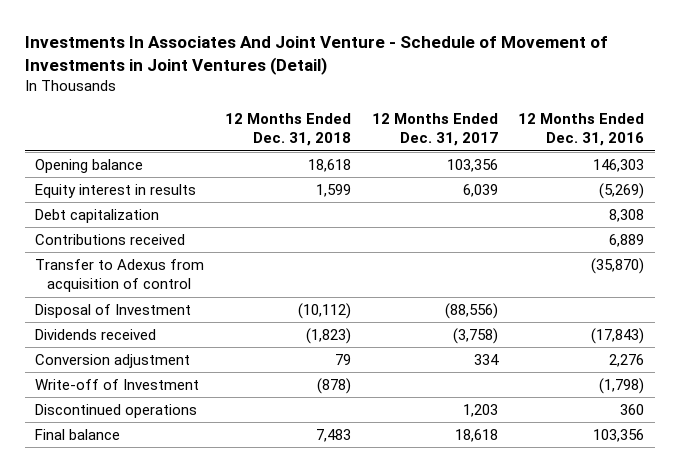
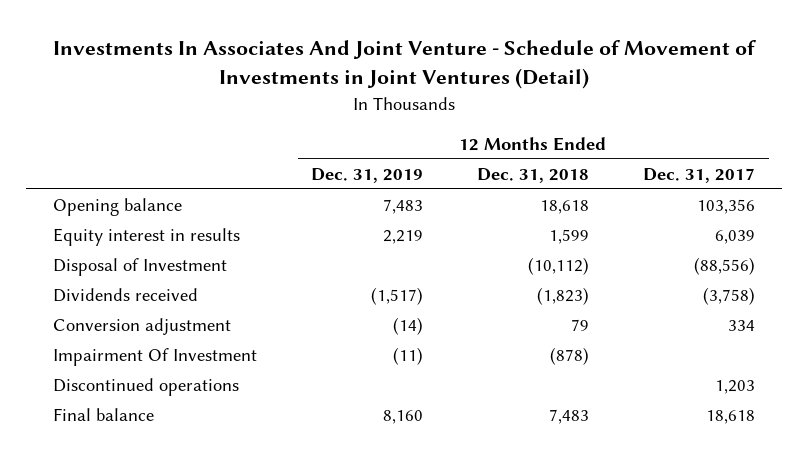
- | 12 Months Ended Dec. 31, 2018 | 12 Months Ended Dec. 31, 2017 | 12 Months Ended Dec. 31, 2016
+ | 12 Months Ended Dec. 31, 2019 | 12 Months Ended Dec. 31, 2018 | 12 Months Ended Dec. 31, 2017
- Debt capitalization | | | 8,308
- Contributions received | | | 6,889
- Transfer to Adexus from acquisition of control | | | (35,870)
- Write-off of Investment | (878) | | (1,798)
+ Impairment Of Investment | (11) | (878) |

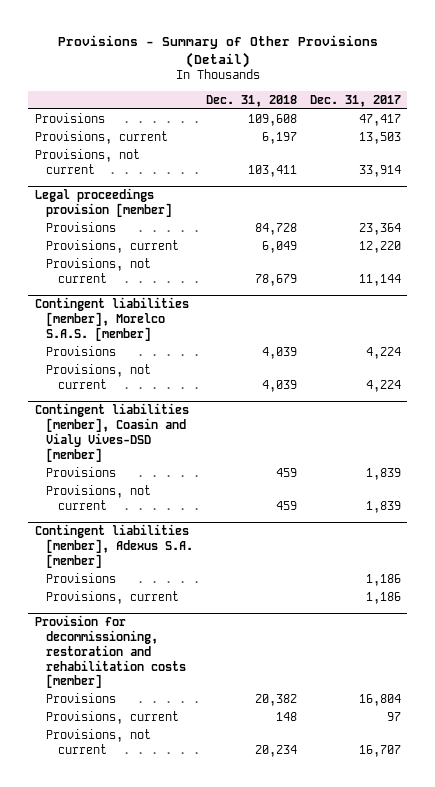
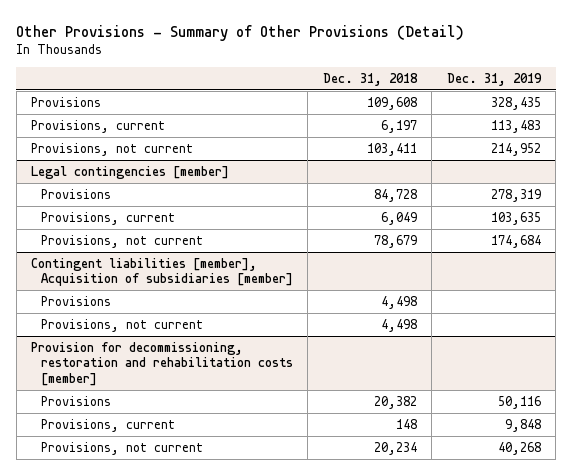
- Provisions - Summary of Other Provisions (Detail)
+ Other Provisions - Summary of Other Provisions (Detail)
- | Dec. 31, 2018 | Dec. 31, 2017
+ | Dec. 31, 2018 | Dec. 31, 2019
- Legal proceedings provision [member]
+ Legal contingencies [member]
- Contingent liabilities [member], Morelco S.A.S. [member]
- Provisions | 4,039 | 4,224
- Provisions, not current | 4,039 | 4,224
- Contingent liabilities [member], Coasin and Vialy Vives-DSD [member]
- Provisions | 459 | 1,839
- Provisions, not current | 459 | 1,839
- Contingent liabilities [member], Adexus S.A. [member]
- Provisions | | 1,186
- Provisions, current | | 1,186
+ Contingent liabilities [member], Acquisition of subsidiaries [member]
+ Provisions | 4,498 |
+ Provisions, not current | 4,498 |

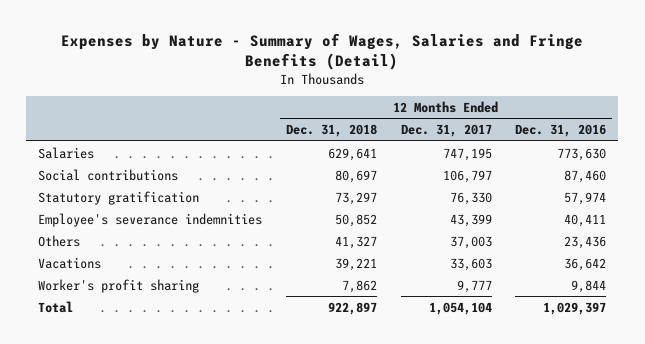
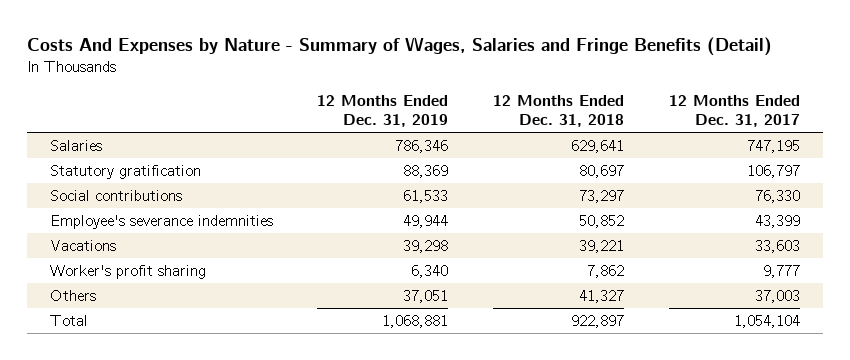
- Expenses by Nature - Summary of Wages, Salaries and Fringe Benefits (Detail)
+ Costs And Expenses by Nature - Summary of Wages, Salaries and Fringe Benefits (Detail)
- | 12 Months Ended Dec. 31, 2018 | 12 Months Ended Dec. 31, 2017 | 12 Months Ended Dec. 31, 2016
+ | 12 Months Ended Dec. 31, 2019 | 12 Months Ended Dec. 31, 2018 | 12 Months Ended Dec. 31, 2017
- Social contributions | 80,697 | 106,797 | 87,460
- Statutory gratification | 73,297 | 76,330 | 57,974
+ Statutory gratification | 88,369 | 80,697 | 106,797
+ Social contributions | 61,533 | 73,297 | 76,330
moved down: Others | 37,051 | 41,327 | 37,003

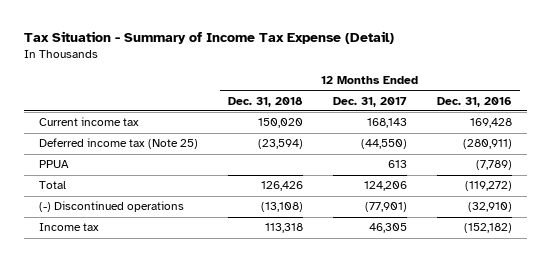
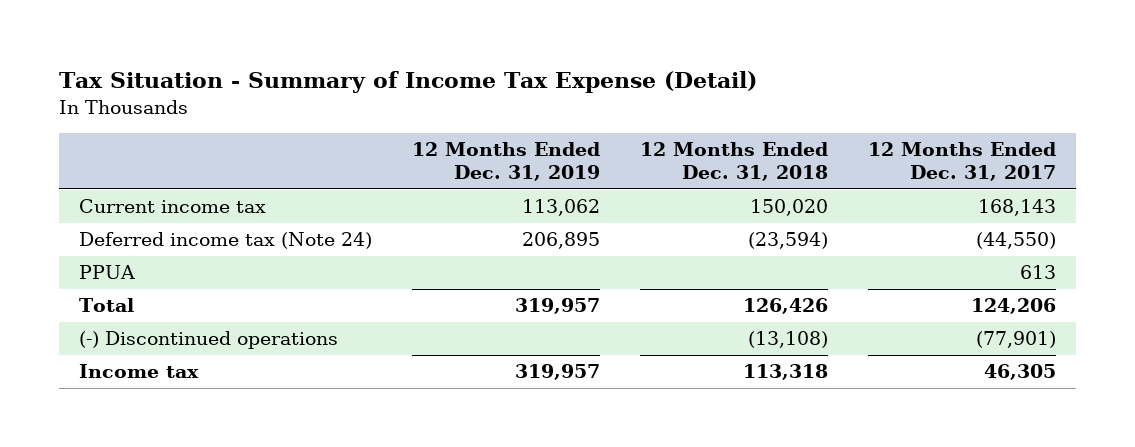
- | 12 Months Ended Dec. 31, 2018 | 12 Months Ended Dec. 31, 2017 | 12 Months Ended Dec. 31, 2016
+ | 12 Months Ended Dec. 31, 2019 | 12 Months Ended Dec. 31, 2018 | 12 Months Ended Dec. 31, 2017
- Deferred income tax (Note 25) | (23,594) | (44,550) | (280,911)
+ Deferred income tax (Note 24) | 206,895 | (23,594) | (44,550)

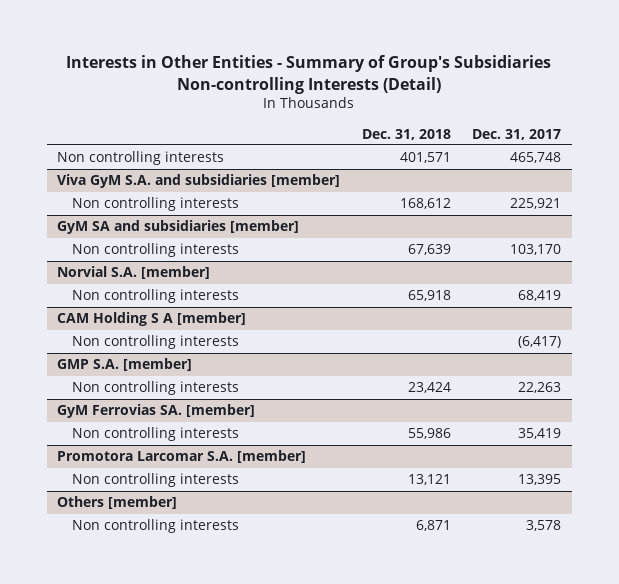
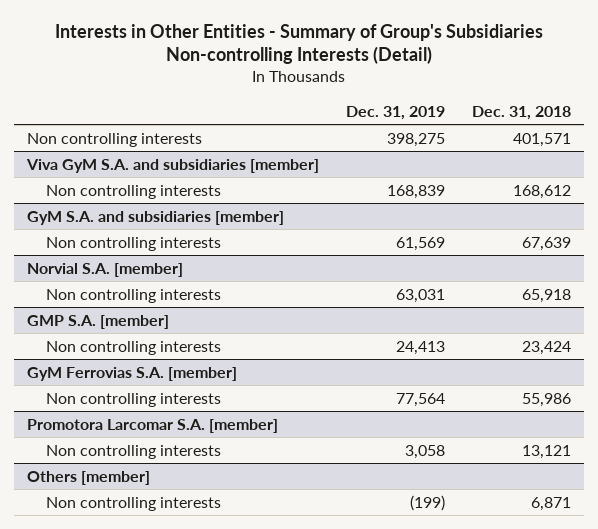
- | Dec. 31, 2018 | Dec. 31, 2017
+ | Dec. 31, 2019 | Dec. 31, 2018
- GyM SA and subsidiaries [member]
+ GyM S.A. and subsidiaries [member]
- CAM Holding S A [member]
- Non controlling interests | | (6,417)
- GyM Ferrovias SA. [member]
+ GyM Ferrovias S.A. [member]

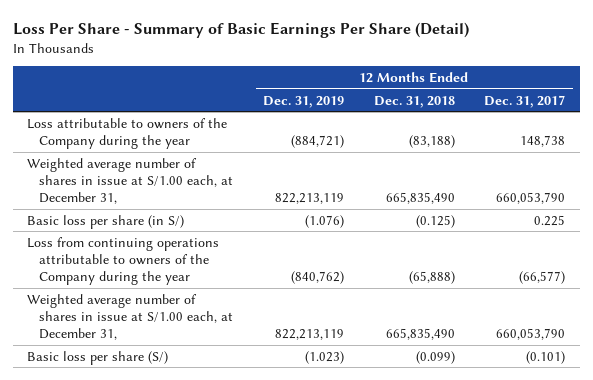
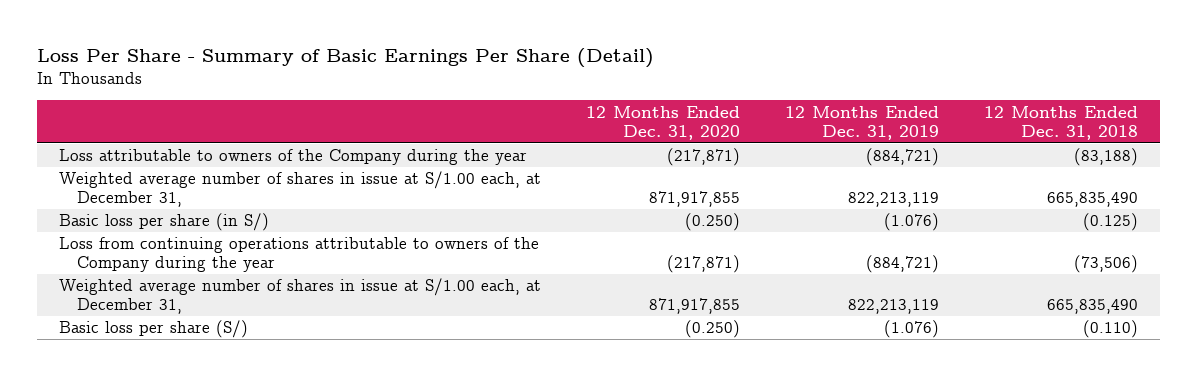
- | 12 Months Ended Dec. 31, 2019 | 12 Months Ended Dec. 31, 2018 | 12 Months Ended Dec. 31, 2017
+ | 12 Months Ended Dec. 31, 2020 | 12 Months Ended Dec. 31, 2019 | 12 Months Ended Dec. 31, 2018
- Loss from continuing operations attributable to owners of the Company during the year | (840,762) | (65,888) | (66,577)
+ Loss from continuing operations attributable to owners of the Company during the year | (217,871) | (884,721) | (73,506)
- Basic loss per share (S/) | (1.023) | (0.099) | (0.101)
+ Basic loss per share (S/) | (0.250) | (1.076) | (0.110)

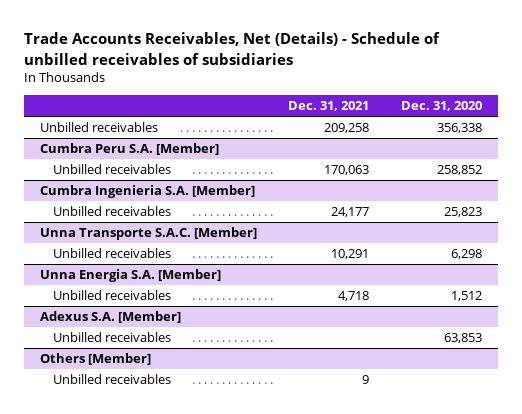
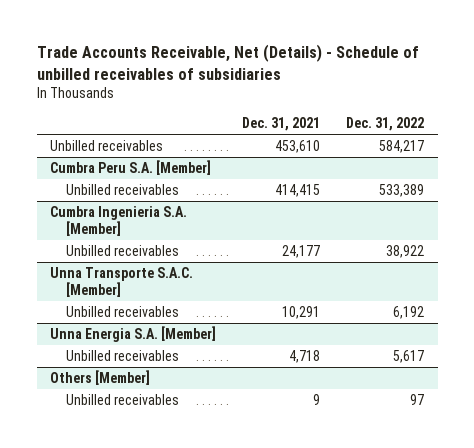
- Trade Accounts Receivables, Net (Details) - Schedule of unbilled receivables of subsidiaries
+ Trade Accounts Receivable, Net (Details) - Schedule of unbilled receivables of subsidiaries
- | Dec. 31, 2021 | Dec. 31, 2020
+ | Dec. 31, 2021 | Dec. 31, 2022
- Unbilled receivables | 209,258 | 356,338
+ Unbilled receivables | 453,610 | 584,217
@ Cumbra Peru S.A. [Member]
- Unbilled receivables | 170,063 | 258,852
+ Unbilled receivables | 414,415 | 533,389
- Adexus S.A. [Member]
- Unbilled receivables | | 63,853

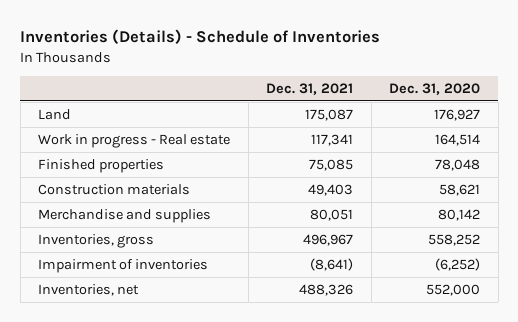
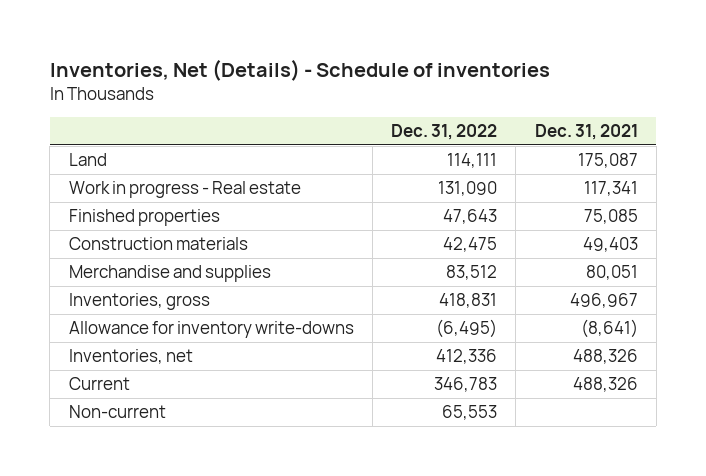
- Inventories (Details) - Schedule of Inventories
+ Inventories, Net (Details) - Schedule of inventories
- | Dec. 31, 2021 | Dec. 31, 2020
+ | Dec. 31, 2022 | Dec. 31, 2021
- Impairment of inventories | (8,641) | (6,252)
+ Allowance for inventory write-downs | (6,495) | (8,641)
+ Current | 346,783 | 488,326
+ Non-current | 65,553 |

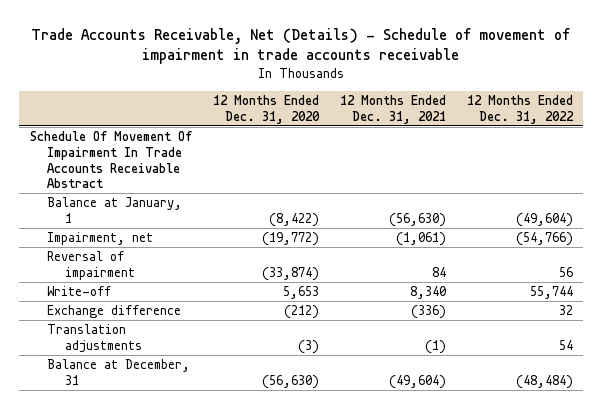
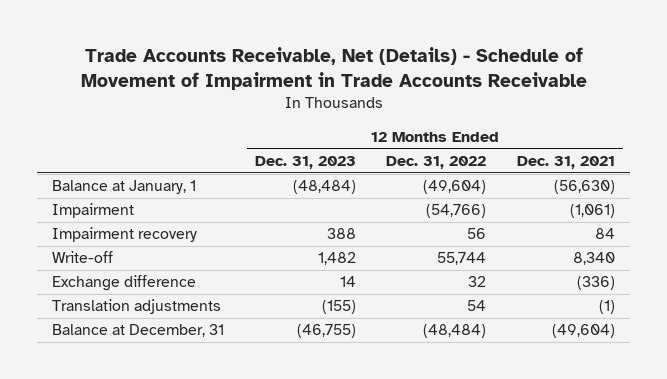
- Trade Accounts Receivable, Net (Details) - Schedule of movement of impairment in trade accounts receivable
+ Trade Accounts Receivable, Net (Details) - Schedule of Movement of Impairment in Trade Accounts Receivable
- | 12 Months Ended Dec. 31, 2020 | 12 Months Ended Dec. 31, 2021 | 12 Months Ended Dec. 31, 2022
+ | 12 Months Ended Dec. 31, 2023 | 12 Months Ended Dec. 31, 2022 | 12 Months Ended Dec. 31, 2021
- Schedule Of Movement Of Impairment In Trade Accounts Receivable Abstract
- Impairment, net | (19,772) | (1,061) | (54,766)
- Reversal of impairment | (33,874) | 84 | 56
+ Impairment | | (54,766) | (1,061)
+ Impairment recovery | 388 | 56 | 84

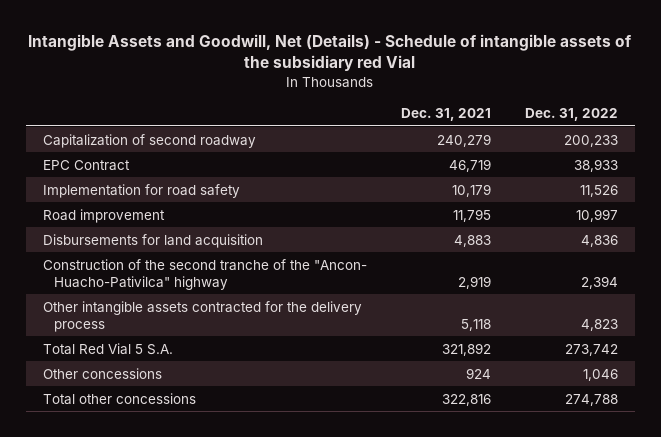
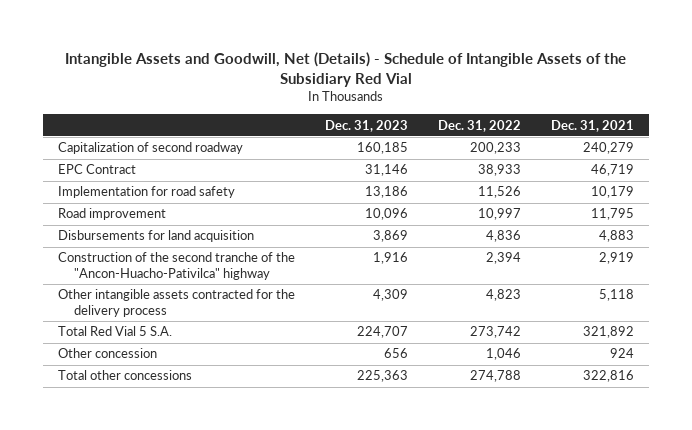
- Intangible Assets and Goodwill, Net (Details) - Schedule of intangible assets of the subsidiary red Vial
+ Intangible Assets and Goodwill, Net (Details) - Schedule of Intangible Assets of the Subsidiary Red Vial
- | Dec. 31, 2021 | Dec. 31, 2022
+ | Dec. 31, 2023 | Dec. 31, 2022 | Dec. 31, 2021
- Construction of the second tranche of the "Ancon- Huacho-Pativilca" highway | 2,919 | 2,394
+ Construction of the second tranche of the "Ancon-Huacho-Pativilca" highway | 1,916 | 2,394 | 2,919
- Other concessions | 924 | 1,046
+ Other concession | 656 | 1,046 | 924

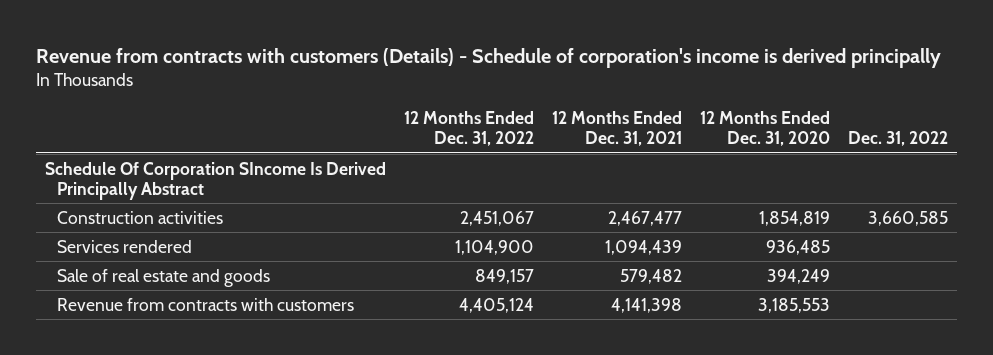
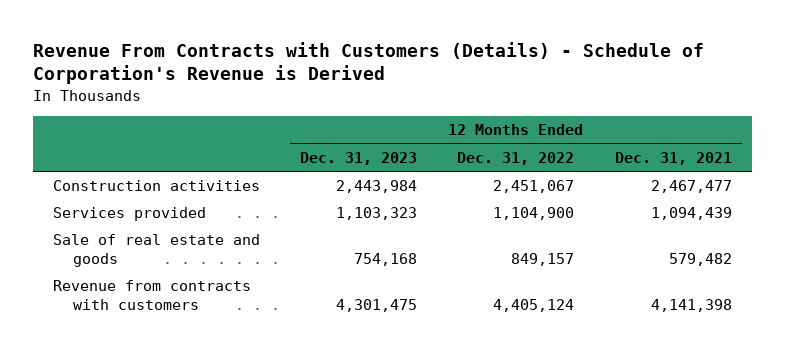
- Revenue from contracts with customers (Details) - Schedule of corporation's income is derived principally
+ Revenue From Contracts with Customers (Details) - Schedule of Corporation's Revenue is Derived
- | 12 Months Ended Dec. 31, 2022 | 12 Months Ended Dec. 31, 2021 | 12 Months Ended Dec. 31, 2020 | Dec. 31, 2022
+ | 12 Months Ended Dec. 31, 2023 | 12 Months Ended Dec. 31, 2022 | 12 Months Ended Dec. 31, 2021
- Schedule Of Corporation SIncome Is Derived Principally Abstract
- Services rendered | 1,104,900 | 1,094,439 | 936,485 |
+ Services provided | 1,103,323 | 1,104,900 | 1,094,439

